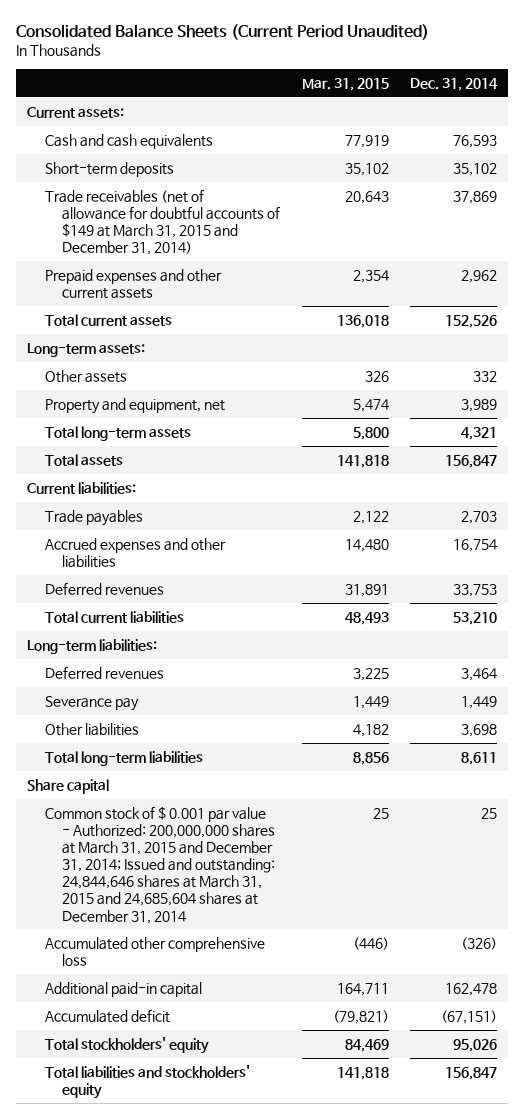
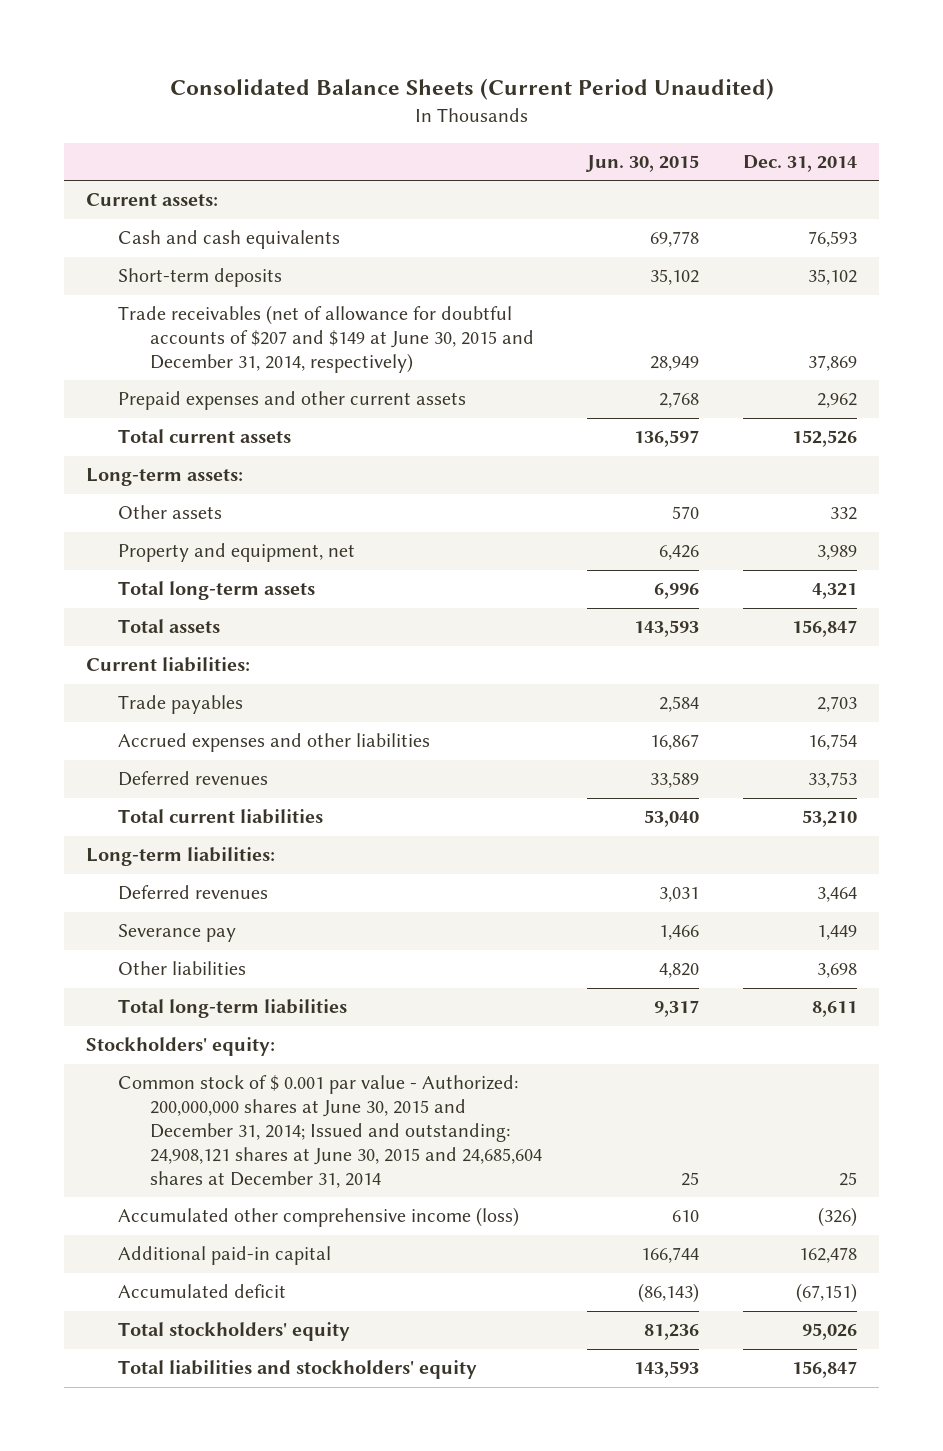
- | Mar. 31, 2015 | Dec. 31, 2014
+ | Jun. 30, 2015 | Dec. 31, 2014
- Trade receivables (net of allowance for doubtful accounts of $149 at March 31, 2015 and December 31, 2014) | 20,643 | 37,869
+ Trade receivables (net of allowance for doubtful accounts of $207 and $149 at June 30, 2015 and December 31, 2014, respectively) | 28,949 | 37,869
- Share capital
- Common stock of $ 0.001 par value - Authorized: 200,000,000 shares at March 31, 2015 and December 31, 2014; Issued and outstanding: 24,844,646 shares at March 31, 2015 and 24,685,604 shares at December 31, 2014 | 25 | 25
- Accumulated other comprehensive loss | (446) | (326)
+ Stockholders' equity:
+ Common stock of $ 0.001 par value - Authorized: 200,000,000 shares at June 30, 2015 and December 31, 2014; Issued and outstanding: 24,908,121 shares at June 30, 2015 and 24,685,604 shares at December 31, 2014 | 25 | 25
+ Accumulated other comprehensive income (loss) | 610 | (326)

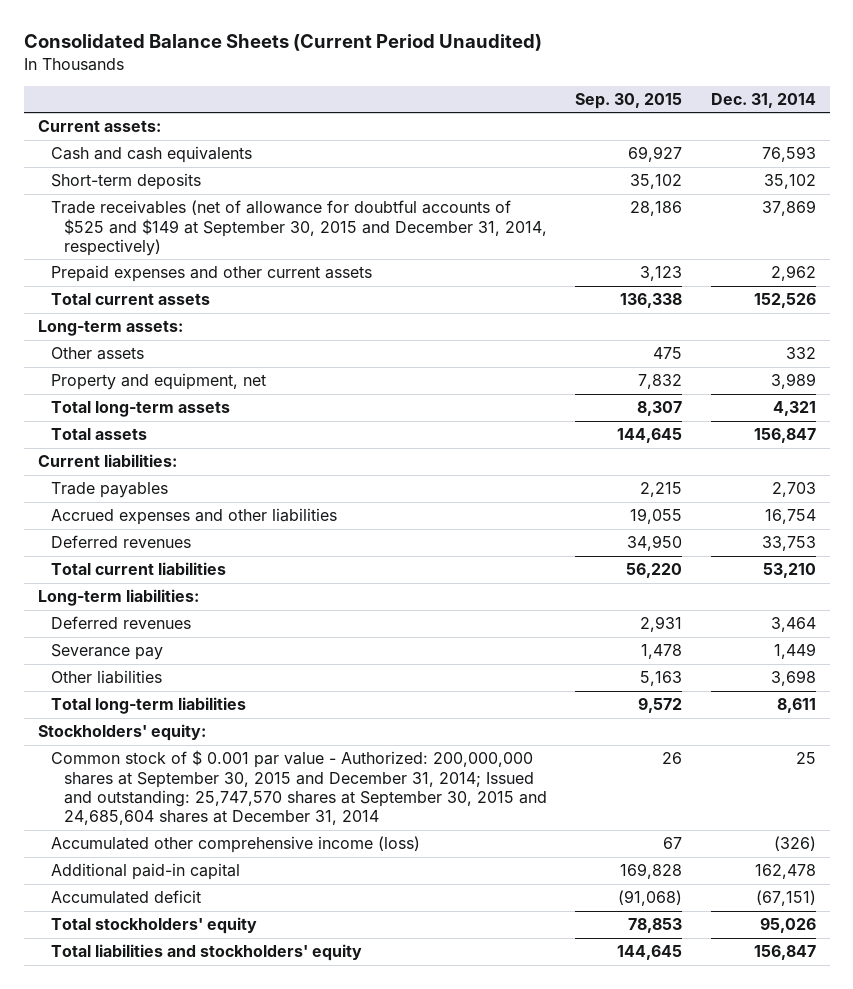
- | Jun. 30, 2015 | Dec. 31, 2014
+ | Sep. 30, 2015 | Dec. 31, 2014
- Trade receivables (net of allowance for doubtful accounts of $207 and $149 at June 30, 2015 and December 31, 2014, respectively) | 28,949 | 37,869
+ Trade receivables (net of allowance for doubtful accounts of $525 and $149 at September 30, 2015 and December 31, 2014, respectively) | 28,186 | 37,869
- Common stock of $ 0.001 par value - Authorized: 200,000,000 shares at June 30, 2015 and December 31, 2014; Issued and outstanding: 24,908,121 shares at June 30, 2015 and 24,685,604 shares at December 31, 2014 | 25 | 25
+ Common stock of $ 0.001 par value - Authorized: 200,000,000 shares at September 30, 2015 and December 31, 2014; Issued and outstanding: 25,747,570 shares at September 30, 2015 and 24,685,604 shares at December 31, 2014 | 26 | 25

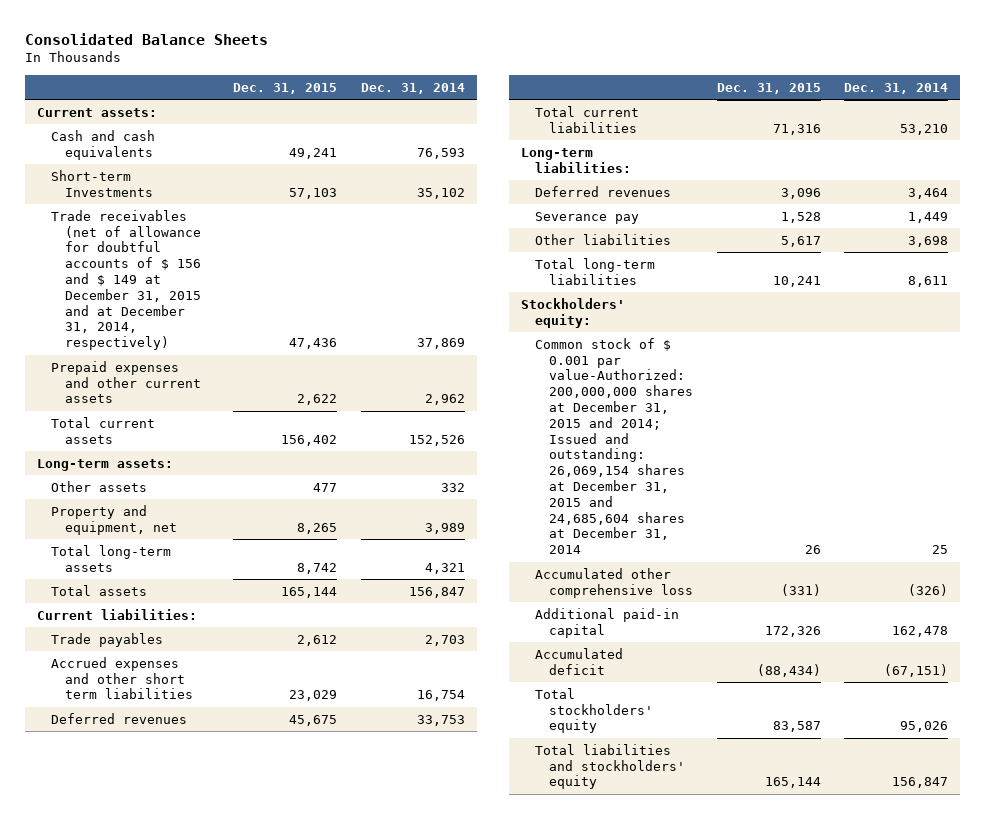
- Consolidated Balance Sheets (Current Period Unaudited)
+ Consolidated Balance Sheets
- | Sep. 30, 2015 | Dec. 31, 2014
+ | Dec. 31, 2015 | Dec. 31, 2014
- Short-term deposits | 35,102 | 35,102
- Trade receivables (net of allowance for doubtful accounts of $525 and $149 at September 30, 2015 and December 31, 2014, respectively) | 28,186 | 37,869
+ Short-term Investments | 57,103 | 35,102
+ Trade receivables (net of allowance for doubtful accounts of $ 156 and $ 149 at December 31, 2015 and at December 31, 2014, respectively) | 47,436 | 37,869
- Accrued expenses and other liabilities | 19,055 | 16,754
+ Accrued expenses and other short term liabilities | 23,029 | 16,754
- Common stock of $ 0.001 par value - Authorized: 200,000,000 shares at September 30, 2015 and December 31, 2014; Issued and outstanding: 25,747,570 shares at September 30, 2015 and 24,685,604 shares at December 31, 2014 | 26 | 25
- Accumulated other comprehensive income (loss) | 67 | (326)
+ Common stock of $ 0.001 par value-Authorized: 200,000,000 shares at December 31, 2015 and 2014; Issued and outstanding: 26,069,154 shares at December 31, 2015 and 24,685,604 shares at December 31, 2014 | 26 | 25
+ Accumulated other comprehensive loss | (331) | (326)

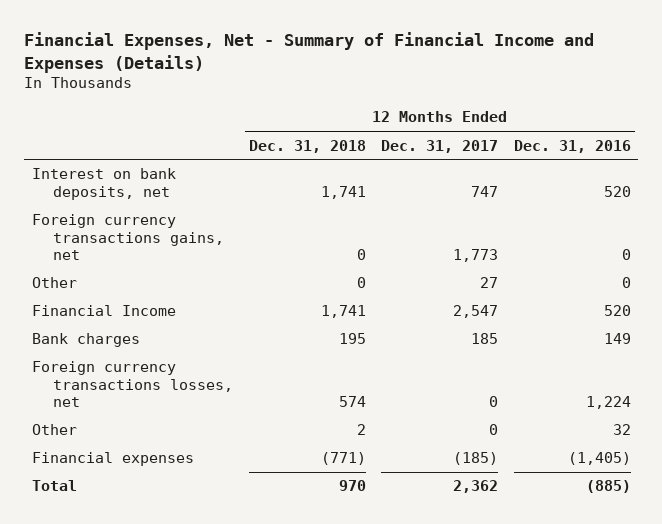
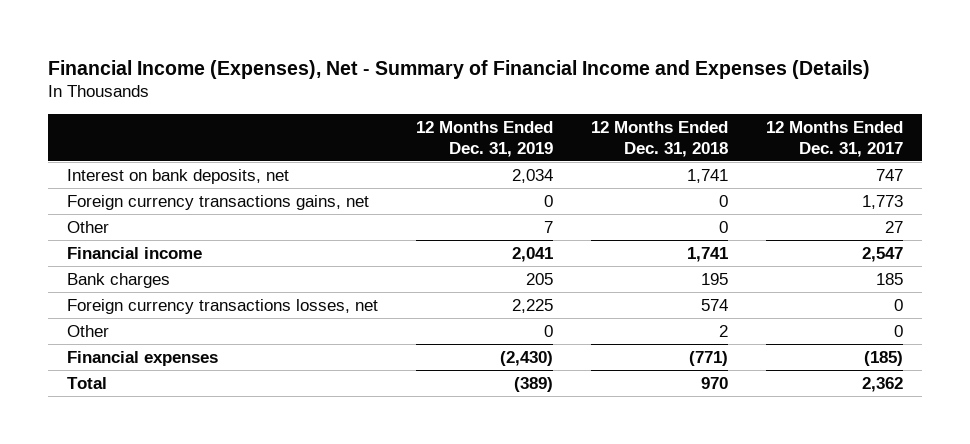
- Financial Expenses, Net - Summary of Financial Income and Expenses (Details)
+ Financial Income (Expenses), Net - Summary of Financial Income and Expenses (Details)
- | 12 Months Ended Dec. 31, 2018 | 12 Months Ended Dec. 31, 2017 | 12 Months Ended Dec. 31, 2016
+ | 12 Months Ended Dec. 31, 2019 | 12 Months Ended Dec. 31, 2018 | 12 Months Ended Dec. 31, 2017
- Financial Income | 1,741 | 2,547 | 520
+ Financial income | 2,041 | 1,741 | 2,547

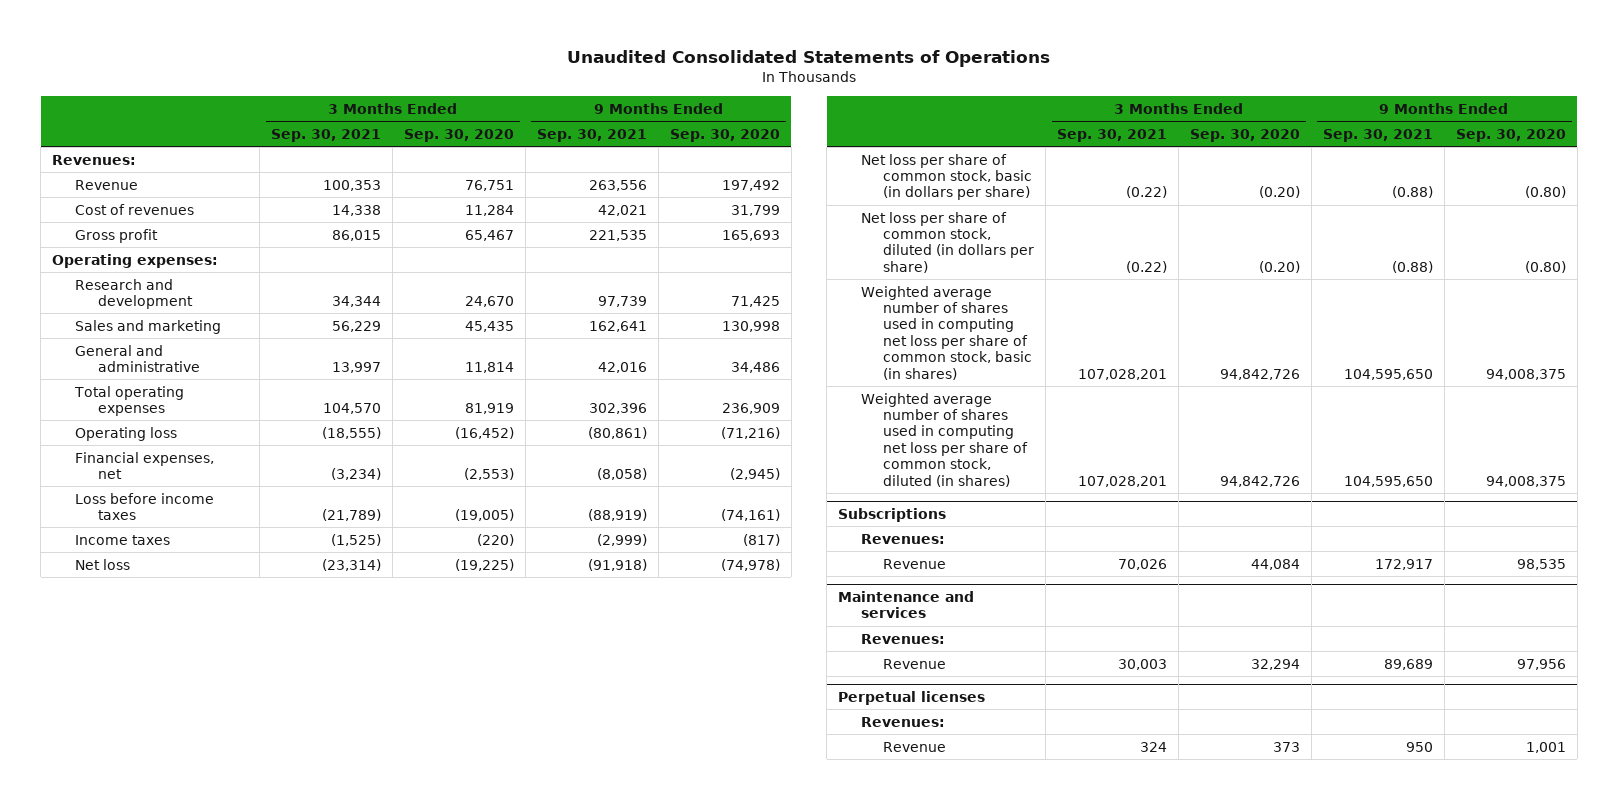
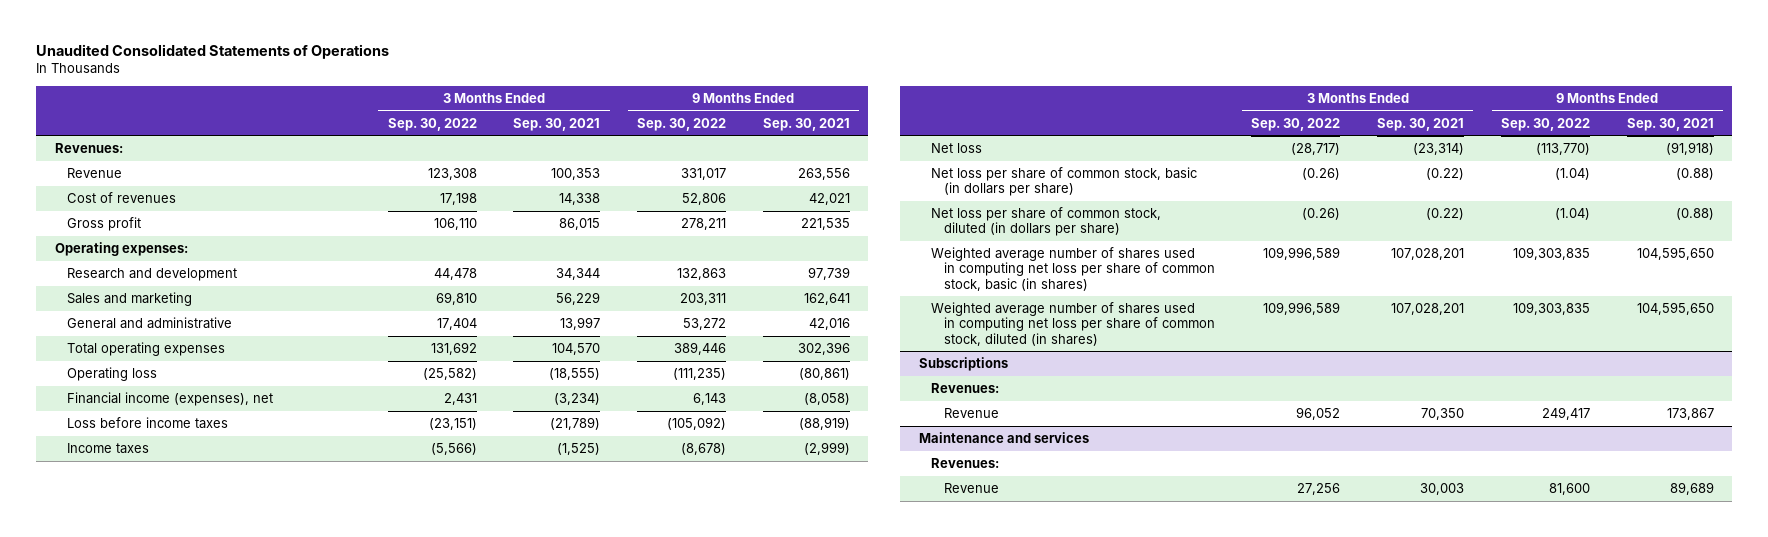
- | 3 Months Ended Sep. 30, 2021 | 3 Months Ended Sep. 30, 2020 | 9 Months Ended Sep. 30, 2021 | 9 Months Ended Sep. 30, 2020
+ | 3 Months Ended Sep. 30, 2022 | 3 Months Ended Sep. 30, 2021 | 9 Months Ended Sep. 30, 2022 | 9 Months Ended Sep. 30, 2021
- Financial expenses, net | (3,234) | (2,553) | (8,058) | (2,945)
+ Financial income (expenses), net | 2,431 | (3,234) | 6,143 | (8,058)
@ Subscriptions
- Revenue | 70,026 | 44,084 | 172,917 | 98,535
+ Revenue | 96,052 | 70,350 | 249,417 | 173,867
- Perpetual licenses
- Revenues:
- Revenue | 324 | 373 | 950 | 1,001

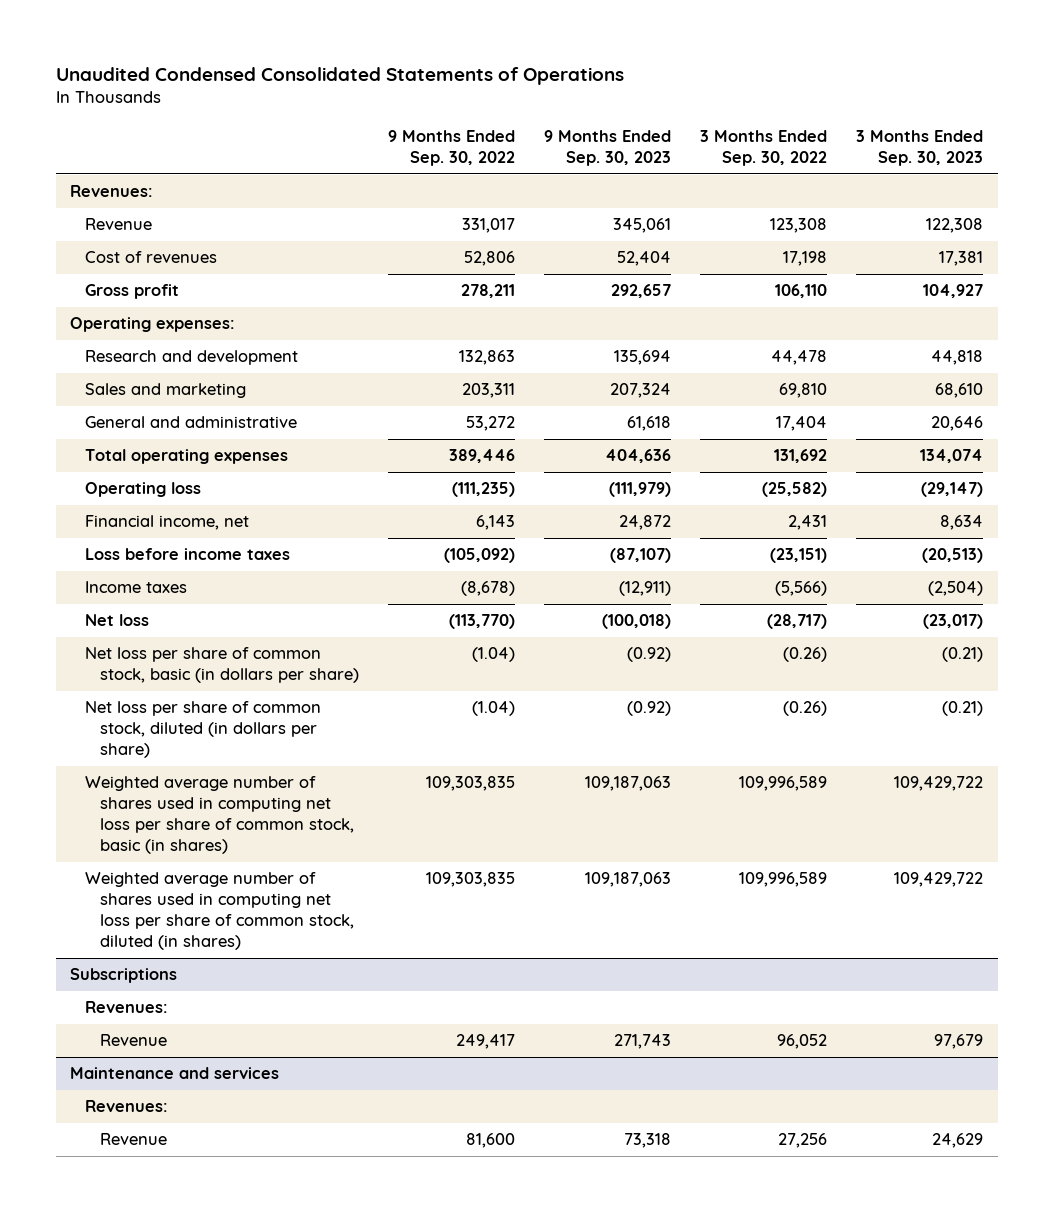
- Unaudited Consolidated Statements of Operations
+ Unaudited Condensed Consolidated Statements of Operations
- | 3 Months Ended Sep. 30, 2022 | 3 Months Ended Sep. 30, 2021 | 9 Months Ended Sep. 30, 2022 | 9 Months Ended Sep. 30, 2021
+ | 9 Months Ended Sep. 30, 2022 | 9 Months Ended Sep. 30, 2023 | 3 Months Ended Sep. 30, 2022 | 3 Months Ended Sep. 30, 2023
- Financial income (expenses), net | 2,431 | (3,234) | 6,143 | (8,058)
+ Financial income, net | 6,143 | 24,872 | 2,431 | 8,634

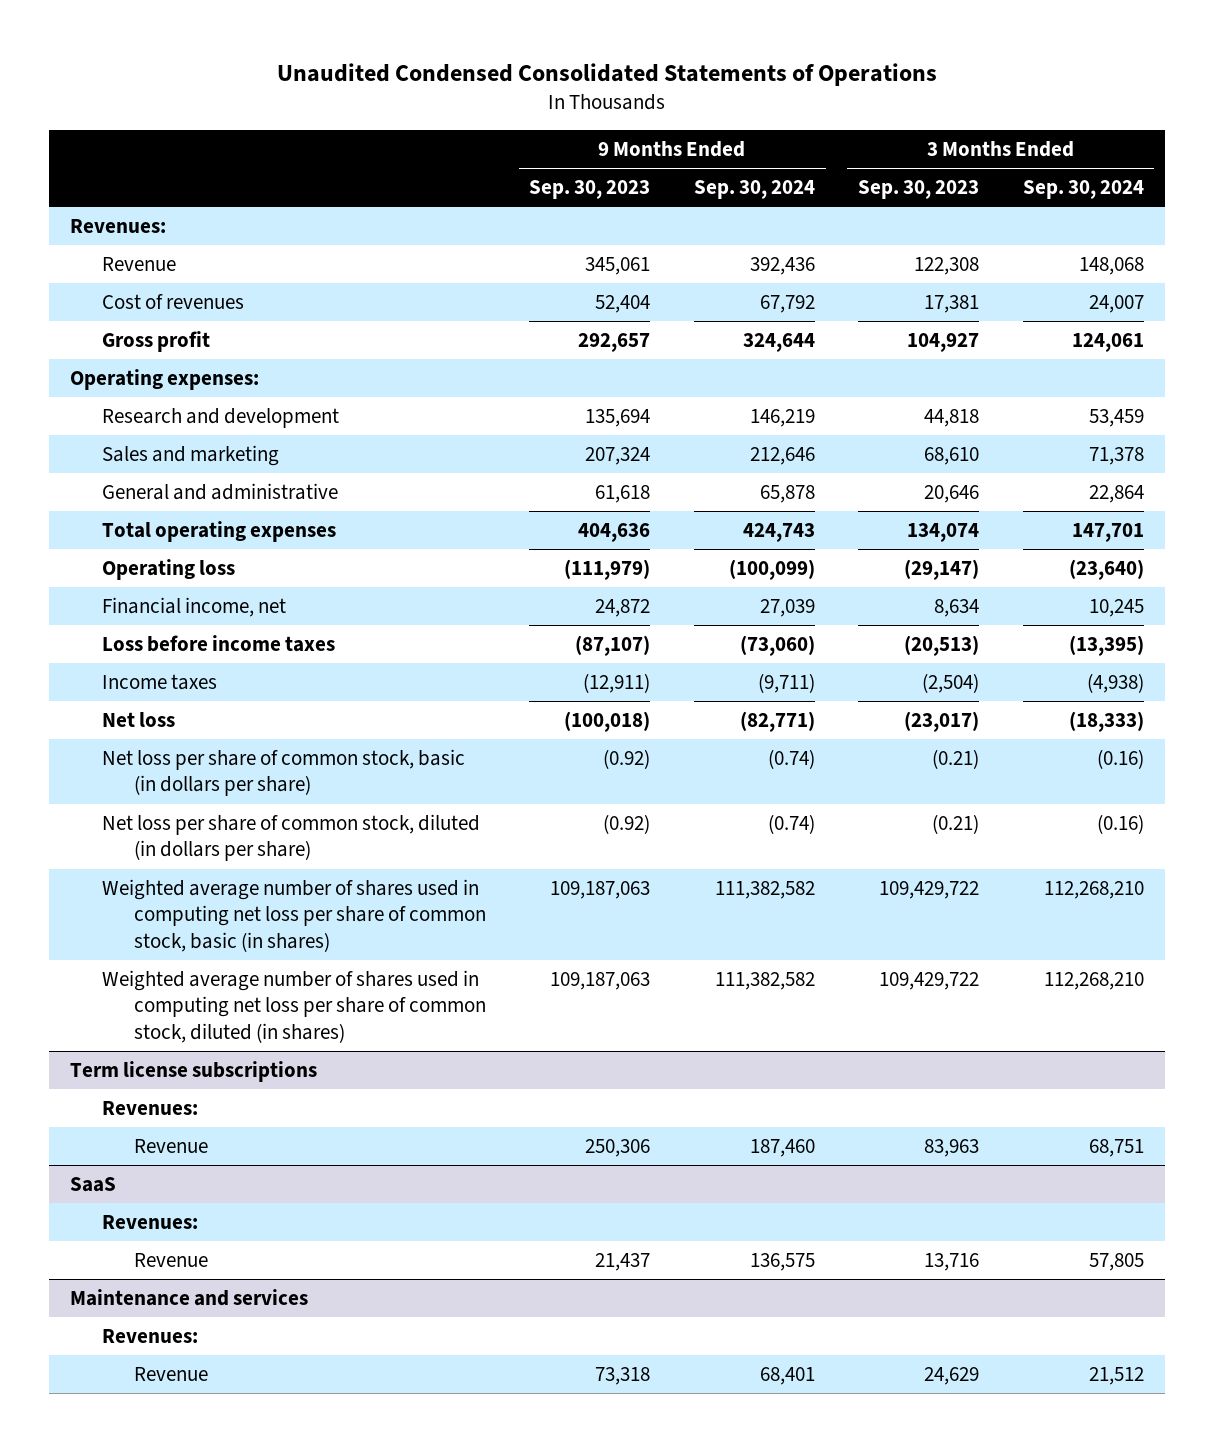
- | 9 Months Ended Sep. 30, 2022 | 9 Months Ended Sep. 30, 2023 | 3 Months Ended Sep. 30, 2022 | 3 Months Ended Sep. 30, 2023
+ | 9 Months Ended Sep. 30, 2023 | 9 Months Ended Sep. 30, 2024 | 3 Months Ended Sep. 30, 2023 | 3 Months Ended Sep. 30, 2024
- Subscriptions
+ Term license subscriptions
- Revenue | 249,417 | 271,743 | 96,052 | 97,679
+ Revenue | 250,306 | 187,460 | 83,963 | 68,751
+ SaaS
+ Revenues:
+ Revenue | 21,437 | 136,575 | 13,716 | 57,805

